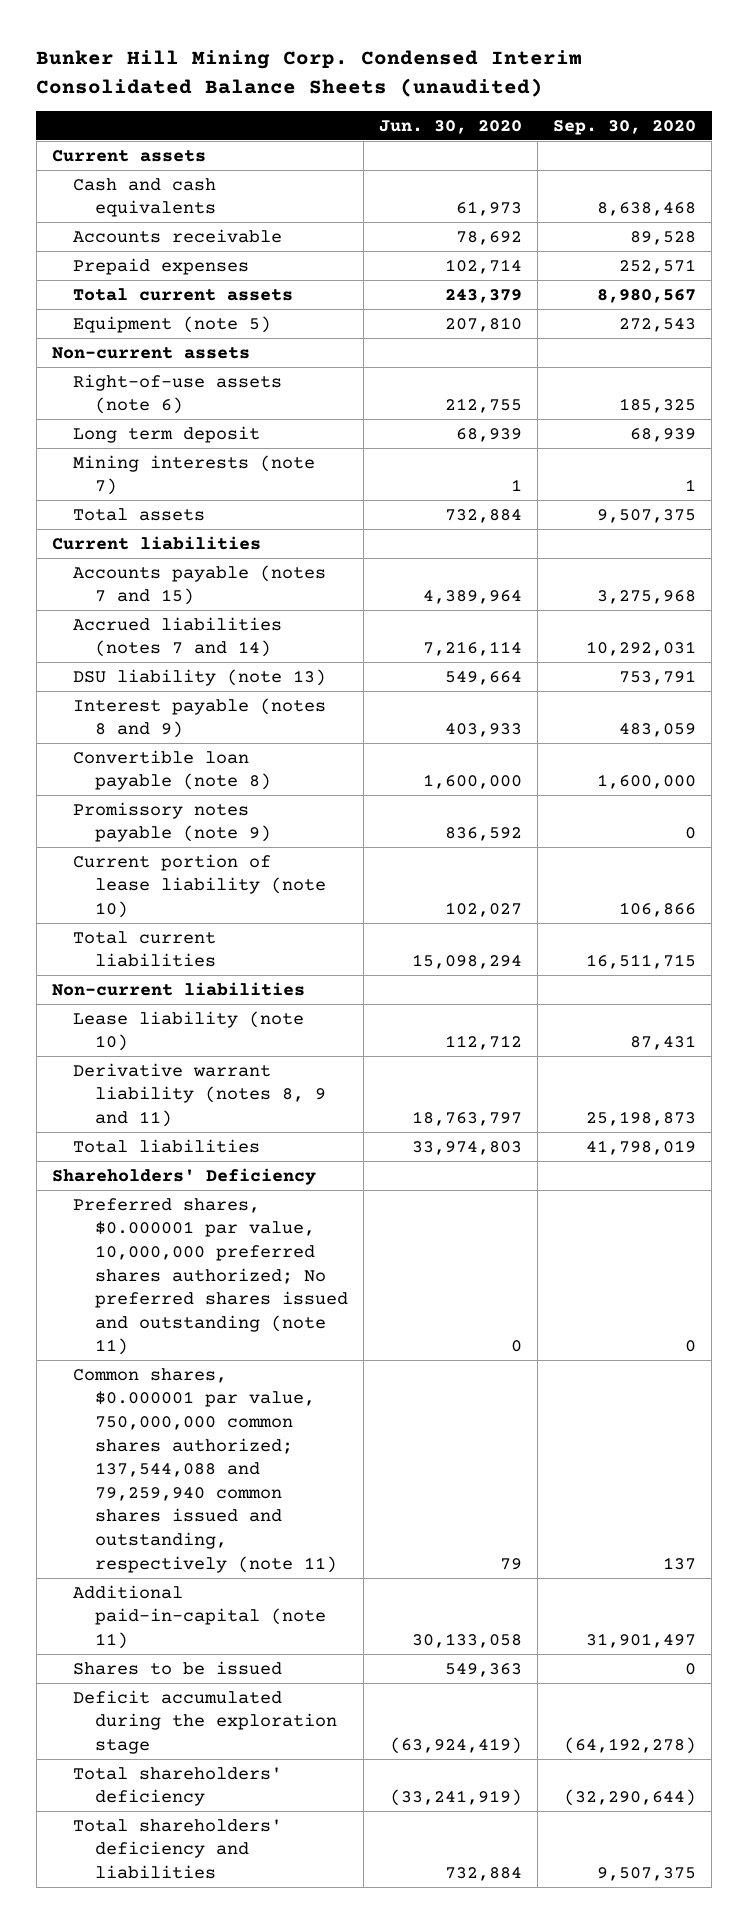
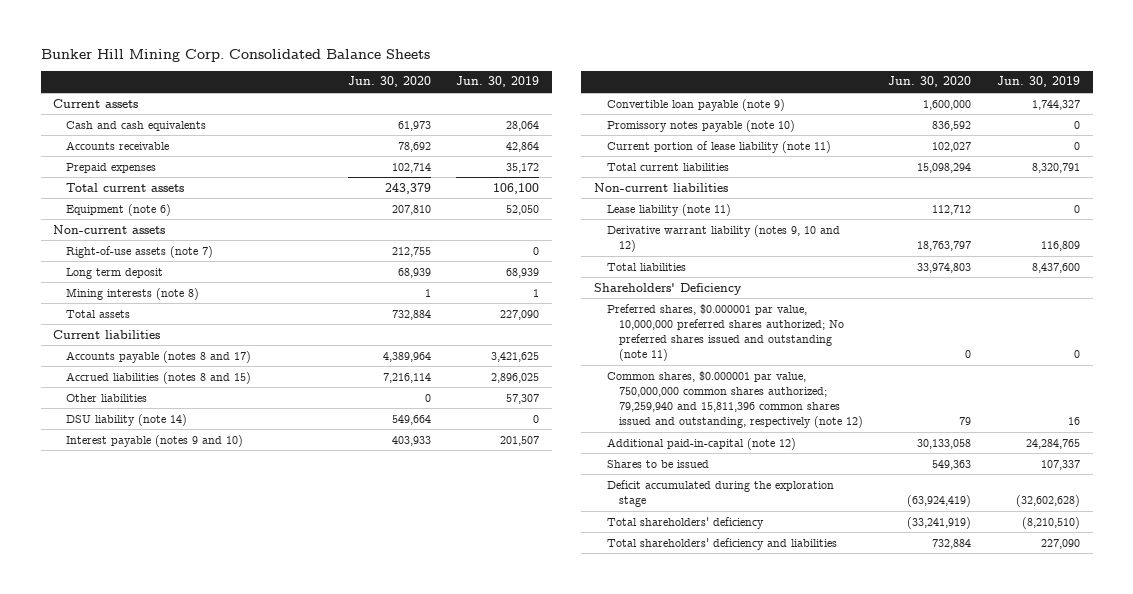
- Bunker Hill Mining Corp. Condensed Interim Consolidated Balance Sheets (unaudited)
+ Bunker Hill Mining Corp. Consolidated Balance Sheets
- | Jun. 30, 2020 | Sep. 30, 2020
+ | Jun. 30, 2020 | Jun. 30, 2019
- Equipment (note 5) | 207,810 | 272,543
+ Equipment (note 6) | 207,810 | 52,050
- Right-of-use assets (note 6) | 212,755 | 185,325
+ Right-of-use assets (note 7) | 212,755 | 0
- Mining interests (note 7) | 1 | 1
+ Mining interests (note 8) | 1 | 1
- Accounts payable (notes 7 and 15) | 4,389,964 | 3,275,968
- Accrued liabilities (notes 7 and 14) | 7,216,114 | 10,292,031
- DSU liability (note 13) | 549,664 | 753,791
- Interest payable (notes 8 and 9) | 403,933 | 483,059
- Convertible loan payable (note 8) | 1,600,000 | 1,600,000
- Promissory notes payable (note 9) | 836,592 | 0
- Current portion of lease liability (note 10) | 102,027 | 106,866
+ Accounts payable (notes 8 and 17) | 4,389,964 | 3,421,625
+ Accrued liabilities (notes 8 and 15) | 7,216,114 | 2,896,025
+ Other liabilities | 0 | 57,307
+ DSU liability (note 14) | 549,664 | 0
+ Interest payable (notes 9 and 10) | 403,933 | 201,507
+ Convertible loan payable (note 9) | 1,600,000 | 1,744,327
+ Promissory notes payable (note 10) | 836,592 | 0
+ Current portion of lease liability (note 11) | 102,027 | 0
- Lease liability (note 10) | 112,712 | 87,431
- Derivative warrant liability (notes 8, 9 and 11) | 18,763,797 | 25,198,873
+ Lease liability (note 11) | 112,712 | 0
+ Derivative warrant liability (notes 9, 10 and 12) | 18,763,797 | 116,809
- Common shares, $0.000001 par value, 750,000,000 common shares authorized; 137,544,088 and 79,259,940 common shares issued and outstanding, respectively (note 11) | 79 | 137
- Additional paid-in-capital (note 11) | 30,133,058 | 31,901,497
+ Common shares, $0.000001 par value, 750,000,000 common shares authorized; 79,259,940 and 15,811,396 common shares issued and outstanding, respectively (note 12) | 79 | 16
+ Additional paid-in-capital (note 12) | 30,133,058 | 24,284,765

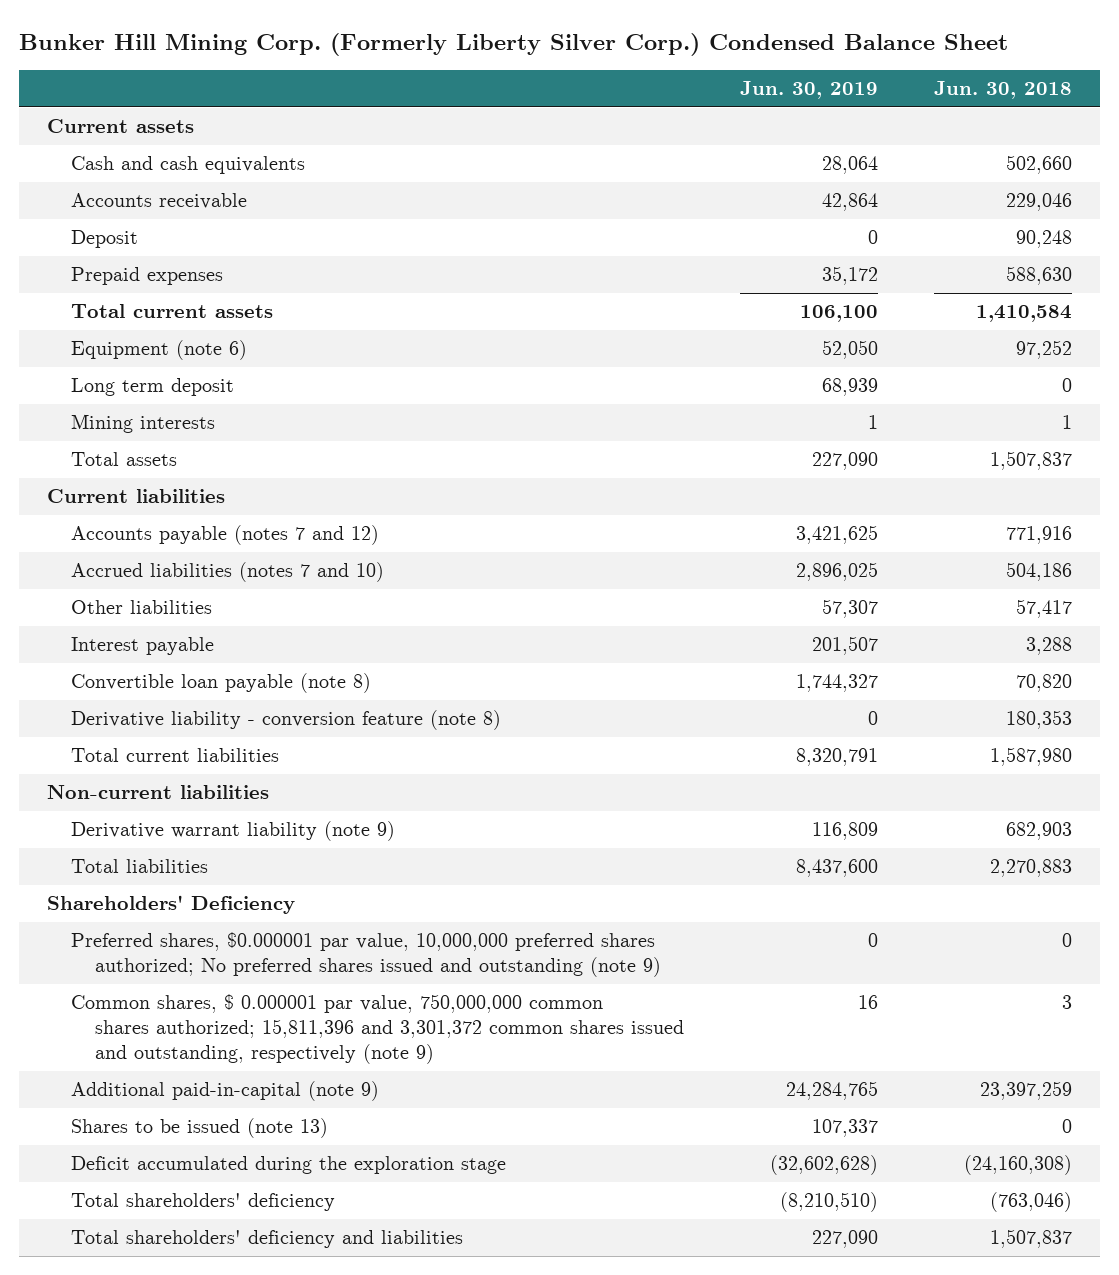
- Bunker Hill Mining Corp. Consolidated Balance Sheets
+ Bunker Hill Mining Corp. (Formerly Liberty Silver Corp.) Condensed Balance Sheet
- | Jun. 30, 2020 | Jun. 30, 2019
+ | Jun. 30, 2019 | Jun. 30, 2018
+ Deposit | 0 | 90,248
- Non-current assets
- Right-of-use assets (note 7) | 212,755 | 0
- Mining interests (note 8) | 1 | 1
+ Mining interests | 1 | 1
- Accounts payable (notes 8 and 17) | 4,389,964 | 3,421,625
- Accrued liabilities (notes 8 and 15) | 7,216,114 | 2,896,025
+ Accounts payable (notes 7 and 12) | 3,421,625 | 771,916
+ Accrued liabilities (notes 7 and 10) | 2,896,025 | 504,186
- DSU liability (note 14) | 549,664 | 0
- Interest payable (notes 9 and 10) | 403,933 | 201,507
- Convertible loan payable (note 9) | 1,600,000 | 1,744,327
- Promissory notes payable (note 10) | 836,592 | 0
- Current portion of lease liability (note 11) | 102,027 | 0
+ Interest payable | 201,507 | 3,288
+ Convertible loan payable (note 8) | 1,744,327 | 70,820
+ Derivative liability - conversion feature (note 8) | 0 | 180,353
- Lease liability (note 11) | 112,712 | 0
- Derivative warrant liability (notes 9, 10 and 12) | 18,763,797 | 116,809
+ Derivative warrant liability (note 9) | 116,809 | 682,903
- Preferred shares, $0.000001 par value, 10,000,000 preferred shares authorized; No preferred shares issued and outstanding (note 11) | 0 | 0
- Common shares, $0.000001 par value, 750,000,000 common shares authorized; 79,259,940 and 15,811,396 common shares issued and outstanding, respectively (note 12) | 79 | 16
- Additional paid-in-capital (note 12) | 30,133,058 | 24,284,765
- Shares to be issued | 549,363 | 107,337
+ Preferred shares, $0.000001 par value, 10,000,000 preferred shares authorized; No preferred shares issued and outstanding (note 9) | 0 | 0
+ Common shares, $ 0.000001 par value, 750,000,000 common shares authorized; 15,811,396 and 3,301,372 common shares issued and outstanding, respectively (note 9) | 16 | 3
+ Additional paid-in-capital (note 9) | 24,284,765 | 23,397,259
+ Shares to be issued (note 13) | 107,337 | 0

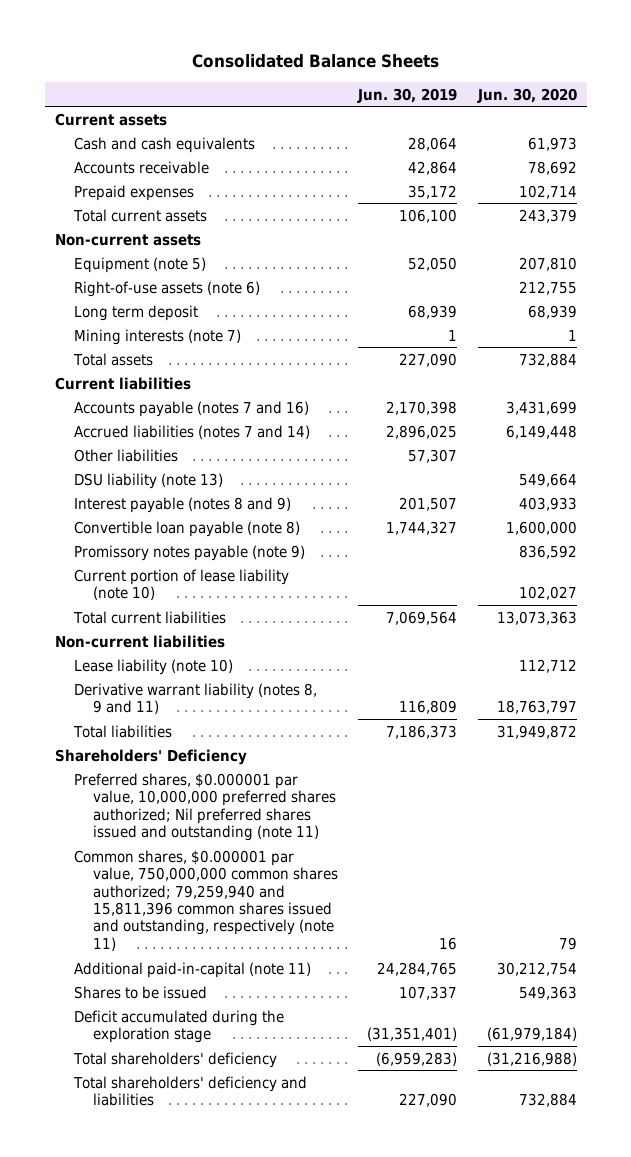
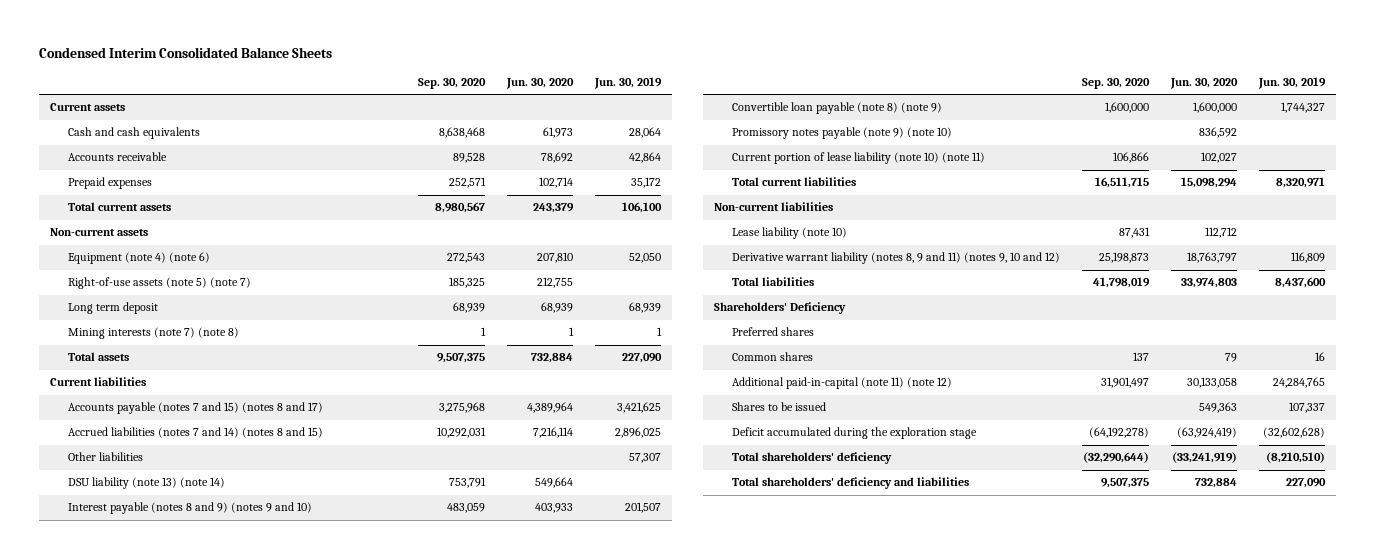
- Consolidated Balance Sheets
+ Condensed Interim Consolidated Balance Sheets
- | Jun. 30, 2019 | Jun. 30, 2020
+ | Sep. 30, 2020 | Jun. 30, 2020 | Jun. 30, 2019
- Equipment (note 5) | 52,050 | 207,810
- Right-of-use assets (note 6) | | 212,755
+ Equipment (note 4) (note 6) | 272,543 | 207,810 | 52,050
+ Right-of-use assets (note 5) (note 7) | 185,325 | 212,755 |
- Mining interests (note 7) | 1 | 1
+ Mining interests (note 7) (note 8) | 1 | 1 | 1
- Accounts payable (notes 7 and 16) | 2,170,398 | 3,431,699
- Accrued liabilities (notes 7 and 14) | 2,896,025 | 6,149,448
+ Accounts payable (notes 7 and 15) (notes 8 and 17) | 3,275,968 | 4,389,964 | 3,421,625
+ Accrued liabilities (notes 7 and 14) (notes 8 and 15) | 10,292,031 | 7,216,114 | 2,896,025
- DSU liability (note 13) | | 549,664
- Interest payable (notes 8 and 9) | 201,507 | 403,933
- Convertible loan payable (note 8) | 1,744,327 | 1,600,000
- Promissory notes payable (note 9) | | 836,592
- Current portion of lease liability (note 10) | | 102,027
- Total current liabilities | 7,069,564 | 13,073,363
+ DSU liability (note 13) (note 14) | 753,791 | 549,664 |
+ Interest payable (notes 8 and 9) (notes 9 and 10) | 483,059 | 403,933 | 201,507
+ Convertible loan payable (note 8) (note 9) | 1,600,000 | 1,600,000 | 1,744,327
+ Promissory notes payable (note 9) (note 10) | | 836,592 |
+ Current portion of lease liability (note 10) (note 11) | 106,866 | 102,027 |
+ Total current liabilities | 16,511,715 | 15,098,294 | 8,320,971
- Derivative warrant liability (notes 8, 9 and 11) | 116,809 | 18,763,797
- Total liabilities | 7,186,373 | 31,949,872
+ Derivative warrant liability (notes 8, 9 and 11) (notes 9, 10 and 12) | 25,198,873 | 18,763,797 | 116,809
+ Total liabilities | 41,798,019 | 33,974,803 | 8,437,600
- Preferred shares, $0.000001 par value, 10,000,000 preferred shares authorized; Nil preferred shares issued and outstanding (note 11)
- Common shares, $0.000001 par value, 750,000,000 common shares authorized; 79,259,940 and 15,811,396 common shares issued and outstanding, respectively (note 11) | 16 | 79
- Additional paid-in-capital (note 11) | 24,284,765 | 30,212,754
+ Preferred shares
+ Common shares | 137 | 79 | 16
+ Additional paid-in-capital (note 11) (note 12) | 31,901,497 | 30,133,058 | 24,284,765
- Deficit accumulated during the exploration stage | (31,351,401) | (61,979,184)
- Total shareholders' deficiency | (6,959,283) | (31,216,988)
+ Deficit accumulated during the exploration stage | (64,192,278) | (63,924,419) | (32,602,628)
+ Total shareholders' deficiency | (32,290,644) | (33,241,919) | (8,210,510)

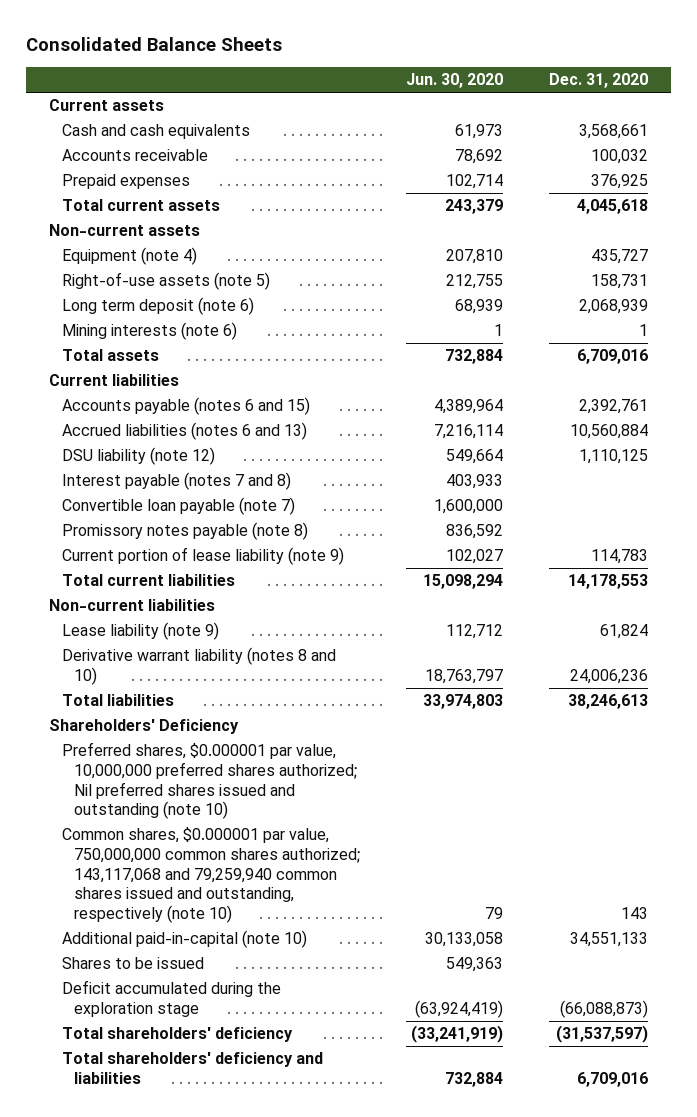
- Condensed Interim Consolidated Balance Sheets
+ Consolidated Balance Sheets
- | Sep. 30, 2020 | Jun. 30, 2020 | Jun. 30, 2019
+ | Jun. 30, 2020 | Dec. 31, 2020
- Equipment (note 4) (note 6) | 272,543 | 207,810 | 52,050
- Right-of-use assets (note 5) (note 7) | 185,325 | 212,755 |
- Long term deposit | 68,939 | 68,939 | 68,939
- Mining interests (note 7) (note 8) | 1 | 1 | 1
+ Equipment (note 4) | 207,810 | 435,727
+ Right-of-use assets (note 5) | 212,755 | 158,731
+ Long term deposit (note 6) | 68,939 | 2,068,939
+ Mining interests (note 6) | 1 | 1
- Accounts payable (notes 7 and 15) (notes 8 and 17) | 3,275,968 | 4,389,964 | 3,421,625
- Accrued liabilities (notes 7 and 14) (notes 8 and 15) | 10,292,031 | 7,216,114 | 2,896,025
- Other liabilities | | | 57,307
- DSU liability (note 13) (note 14) | 753,791 | 549,664 |
- Interest payable (notes 8 and 9) (notes 9 and 10) | 483,059 | 403,933 | 201,507
- Convertible loan payable (note 8) (note 9) | 1,600,000 | 1,600,000 | 1,744,327
- Promissory notes payable (note 9) (note 10) | | 836,592 |
- Current portion of lease liability (note 10) (note 11) | 106,866 | 102,027 |
+ Accounts payable (notes 6 and 15) | 4,389,964 | 2,392,761
+ Accrued liabilities (notes 6 and 13) | 7,216,114 | 10,560,884
+ DSU liability (note 12) | 549,664 | 1,110,125
+ Interest payable (notes 7 and 8) | 403,933 |
+ Convertible loan payable (note 7) | 1,600,000 |
+ Promissory notes payable (note 8) | 836,592 |
+ Current portion of lease liability (note 9) | 102,027 | 114,783
- Lease liability (note 10) | 87,431 | 112,712 |
- Derivative warrant liability (notes 8, 9 and 11) (notes 9, 10 and 12) | 25,198,873 | 18,763,797 | 116,809
+ Lease liability (note 9) | 112,712 | 61,824
+ Derivative warrant liability (notes 8 and 10) | 18,763,797 | 24,006,236
- Preferred shares
- Common shares | 137 | 79 | 16
- Additional paid-in-capital (note 11) (note 12) | 31,901,497 | 30,133,058 | 24,284,765
+ Preferred shares, $0.000001 par value, 10,000,000 preferred shares authorized; Nil preferred shares issued and outstanding (note 10)
+ Common shares, $0.000001 par value, 750,000,000 common shares authorized; 143,117,068 and 79,259,940 common shares issued and outstanding, respectively (note 10) | 79 | 143
+ Additional paid-in-capital (note 10) | 30,133,058 | 34,551,133

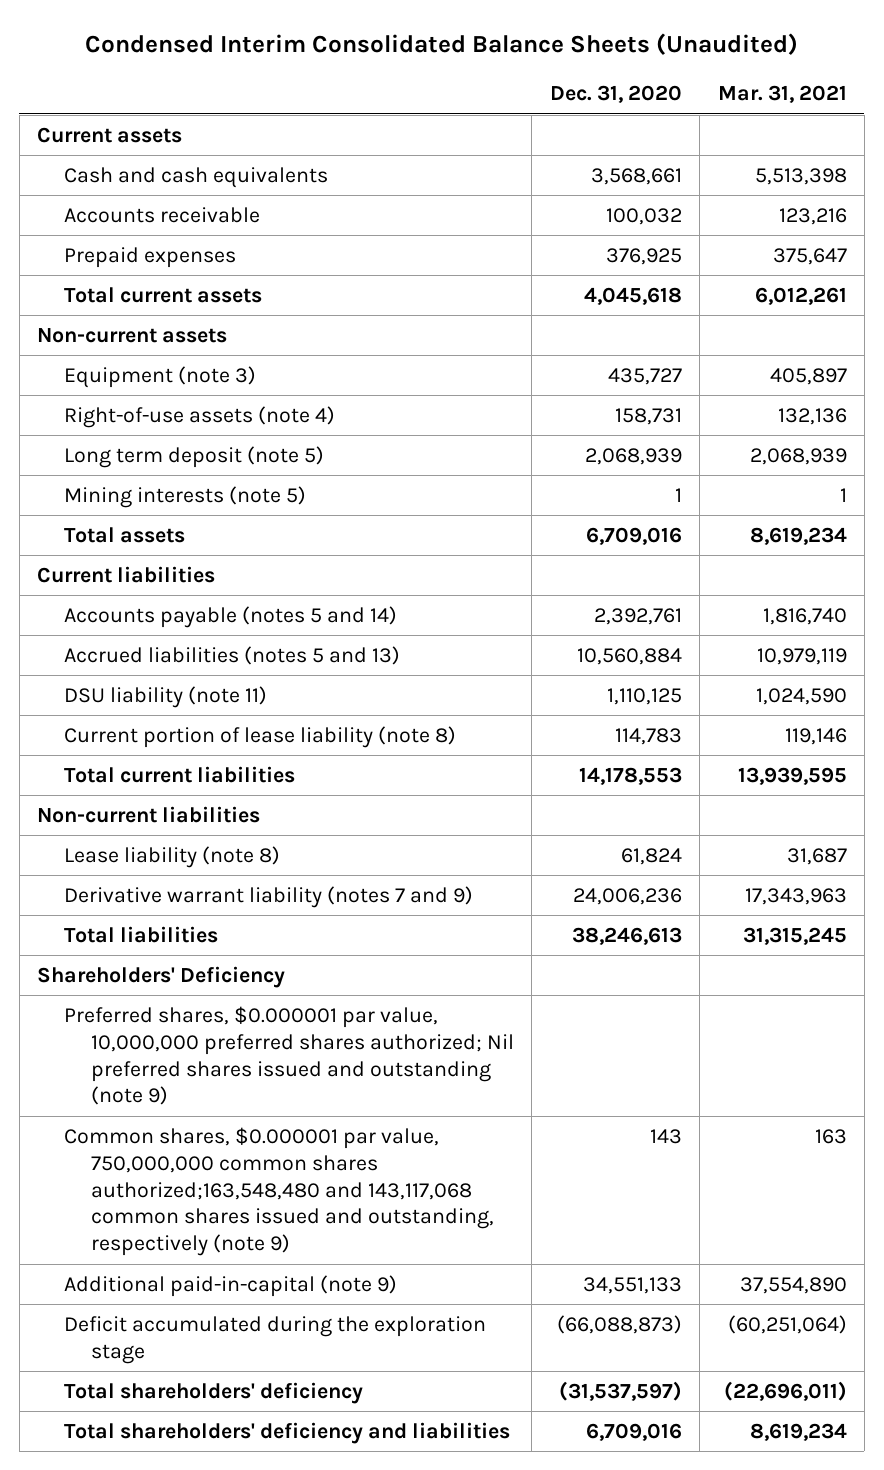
- Consolidated Balance Sheets
+ Condensed Interim Consolidated Balance Sheets (Unaudited)
- | Jun. 30, 2020 | Dec. 31, 2020
+ | Dec. 31, 2020 | Mar. 31, 2021
- Equipment (note 4) | 207,810 | 435,727
- Right-of-use assets (note 5) | 212,755 | 158,731
- Long term deposit (note 6) | 68,939 | 2,068,939
- Mining interests (note 6) | 1 | 1
+ Equipment (note 3) | 435,727 | 405,897
+ Right-of-use assets (note 4) | 158,731 | 132,136
+ Long term deposit (note 5) | 2,068,939 | 2,068,939
+ Mining interests (note 5) | 1 | 1
- Accounts payable (notes 6 and 15) | 4,389,964 | 2,392,761
- Accrued liabilities (notes 6 and 13) | 7,216,114 | 10,560,884
- DSU liability (note 12) | 549,664 | 1,110,125
- Interest payable (notes 7 and 8) | 403,933 |
- Convertible loan payable (note 7) | 1,600,000 |
- Promissory notes payable (note 8) | 836,592 |
- Current portion of lease liability (note 9) | 102,027 | 114,783
+ Accounts payable (notes 5 and 14) | 2,392,761 | 1,816,740
+ Accrued liabilities (notes 5 and 13) | 10,560,884 | 10,979,119
+ DSU liability (note 11) | 1,110,125 | 1,024,590
+ Current portion of lease liability (note 8) | 114,783 | 119,146
- Lease liability (note 9) | 112,712 | 61,824
- Derivative warrant liability (notes 8 and 10) | 18,763,797 | 24,006,236
+ Lease liability (note 8) | 61,824 | 31,687
+ Derivative warrant liability (notes 7 and 9) | 24,006,236 | 17,343,963
- Preferred shares, $0.000001 par value, 10,000,000 preferred shares authorized; Nil preferred shares issued and outstanding (note 10)
- Common shares, $0.000001 par value, 750,000,000 common shares authorized; 143,117,068 and 79,259,940 common shares issued and outstanding, respectively (note 10) | 79 | 143
- Additional paid-in-capital (note 10) | 30,133,058 | 34,551,133
- Shares to be issued | 549,363 |
+ Preferred shares, $0.000001 par value, 10,000,000 preferred shares authorized; Nil preferred shares issued and outstanding (note 9)
+ Common shares, $0.000001 par value, 750,000,000 common shares authorized;163,548,480 and 143,117,068 common shares issued and outstanding, respectively (note 9) | 143 | 163
+ Additional paid-in-capital (note 9) | 34,551,133 | 37,554,890

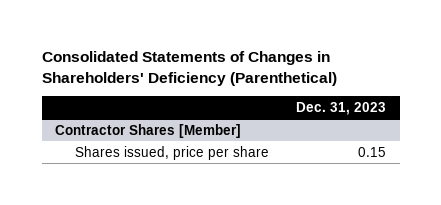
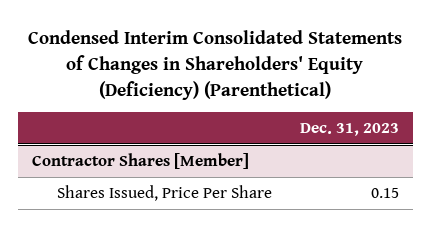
- Consolidated Statements of Changes in Shareholders' Deficiency (Parenthetical)
+ Condensed Interim Consolidated Statements of Changes in Shareholders' Equity (Deficiency) (Parenthetical)
@ Contractor Shares [Member]
- Shares issued, price per share | 0.15
+ Shares Issued, Price Per Share | 0.15

